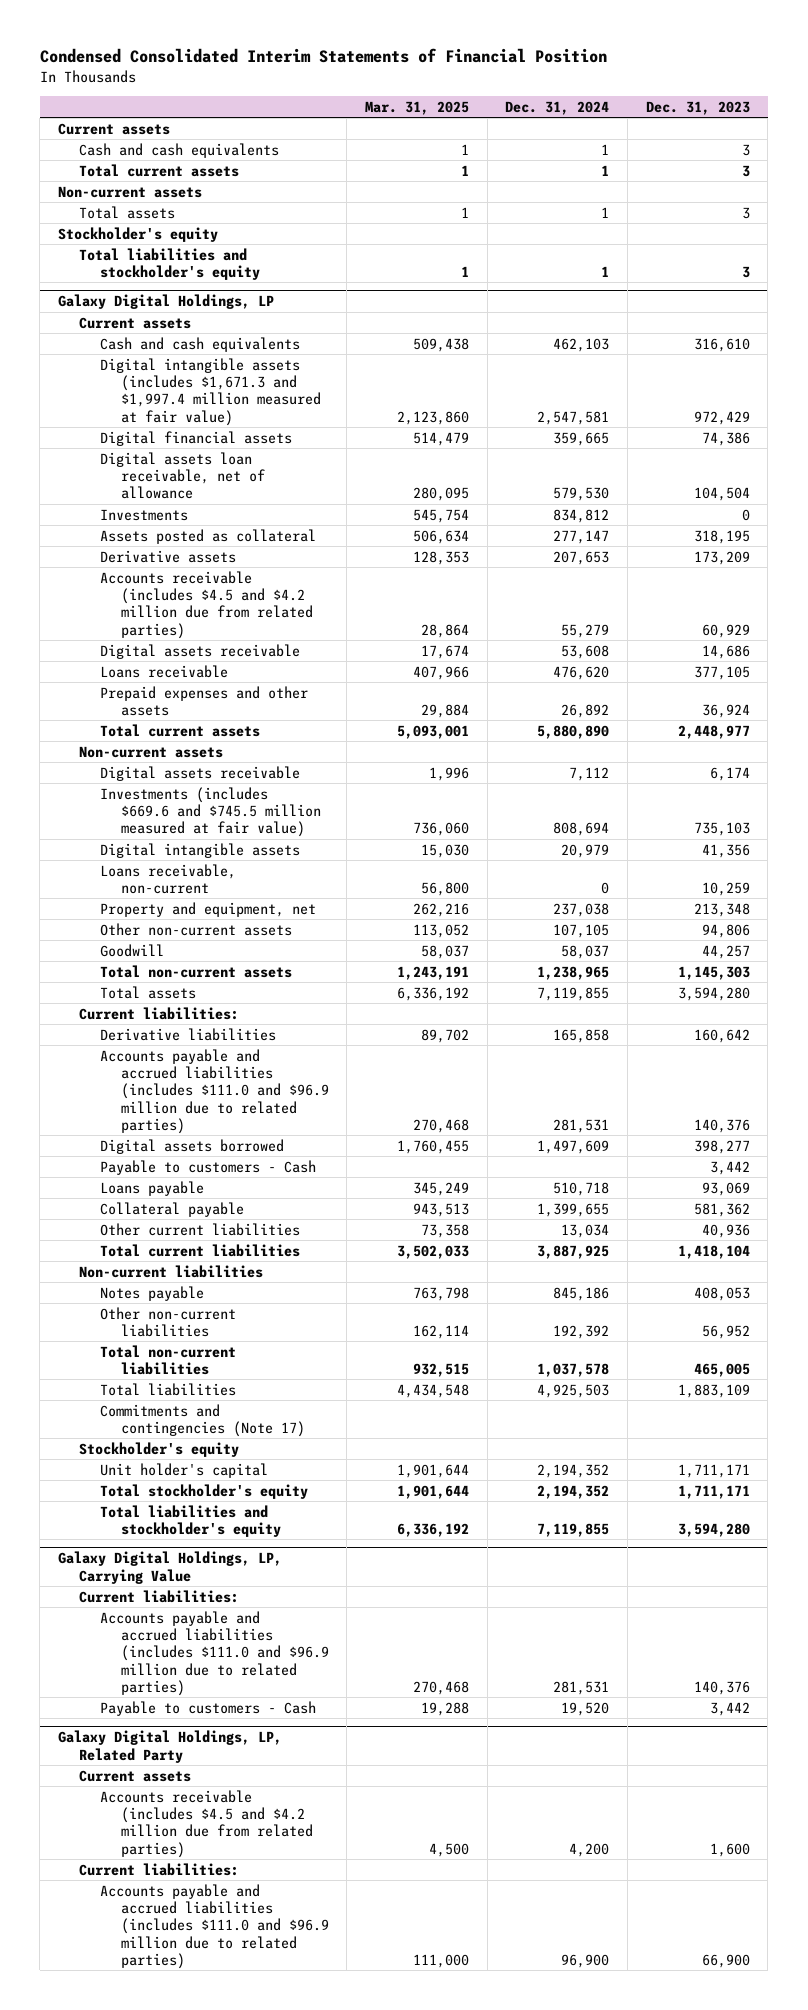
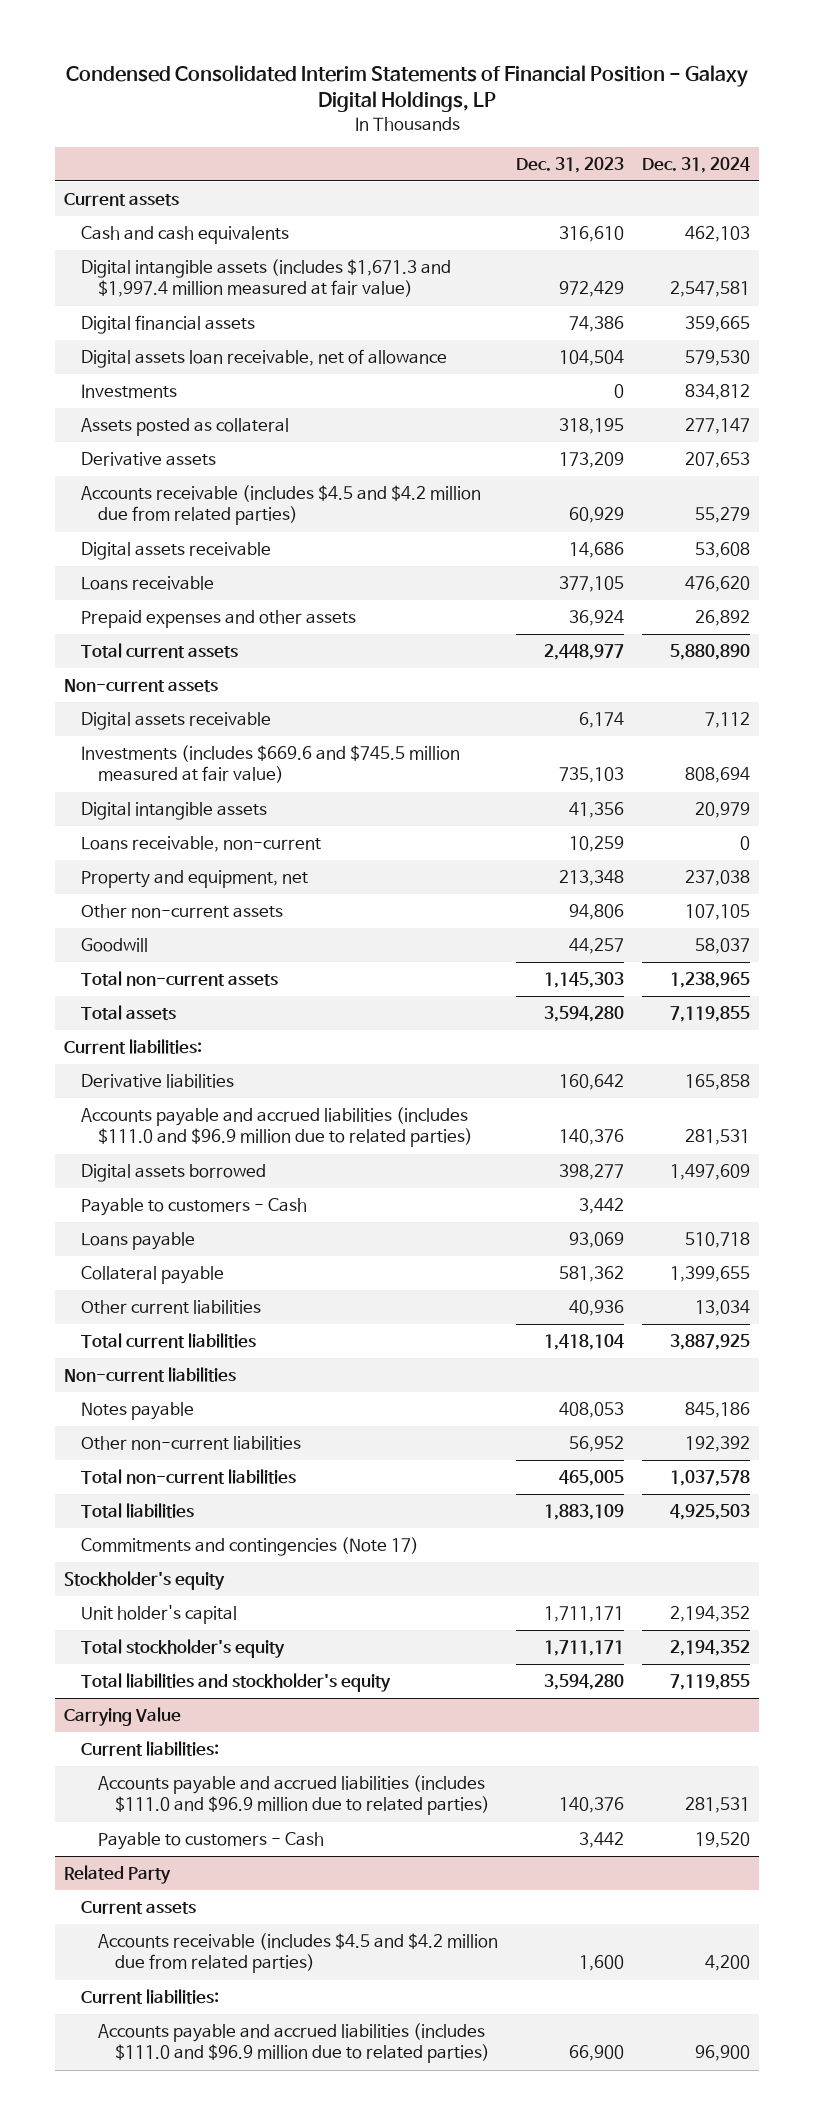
- Condensed Consolidated Interim Statements of Financial Position
+ Condensed Consolidated Interim Statements of Financial Position - Galaxy Digital Holdings, LP
- | Mar. 31, 2025 | Dec. 31, 2024 | Dec. 31, 2023
+ | Dec. 31, 2023 | Dec. 31, 2024
- Cash and cash equivalents | 1 | 1 | 3
- Total current assets | 1 | 1 | 3
- Non-current assets
- Total assets | 1 | 1 | 3
- Stockholder's equity
- Total liabilities and stockholder's equity | 1 | 1 | 3
- Galaxy Digital Holdings, LP
- Current assets
- Galaxy Digital Holdings, LP, Carrying Value
+ Carrying Value
- Galaxy Digital Holdings, LP, Related Party
+ Related Party

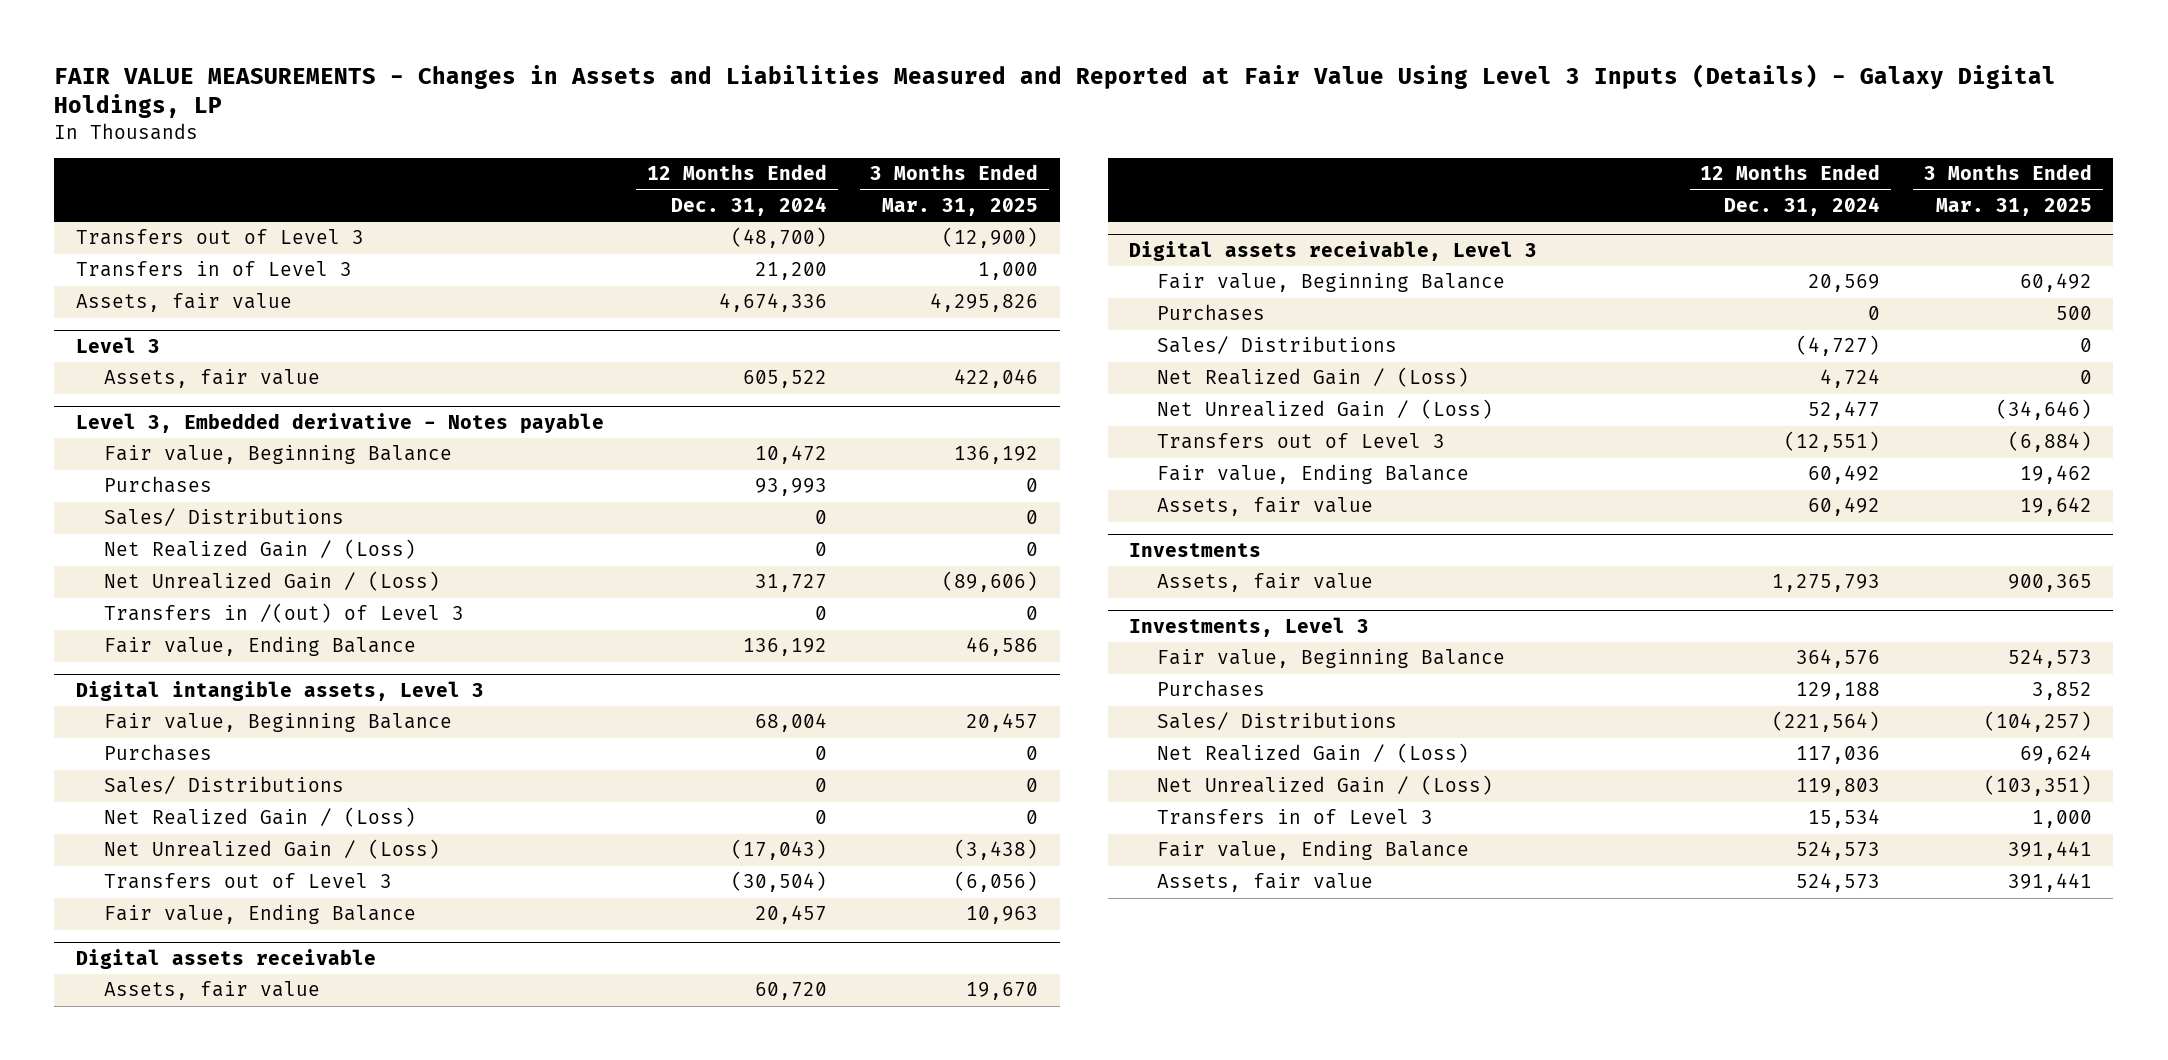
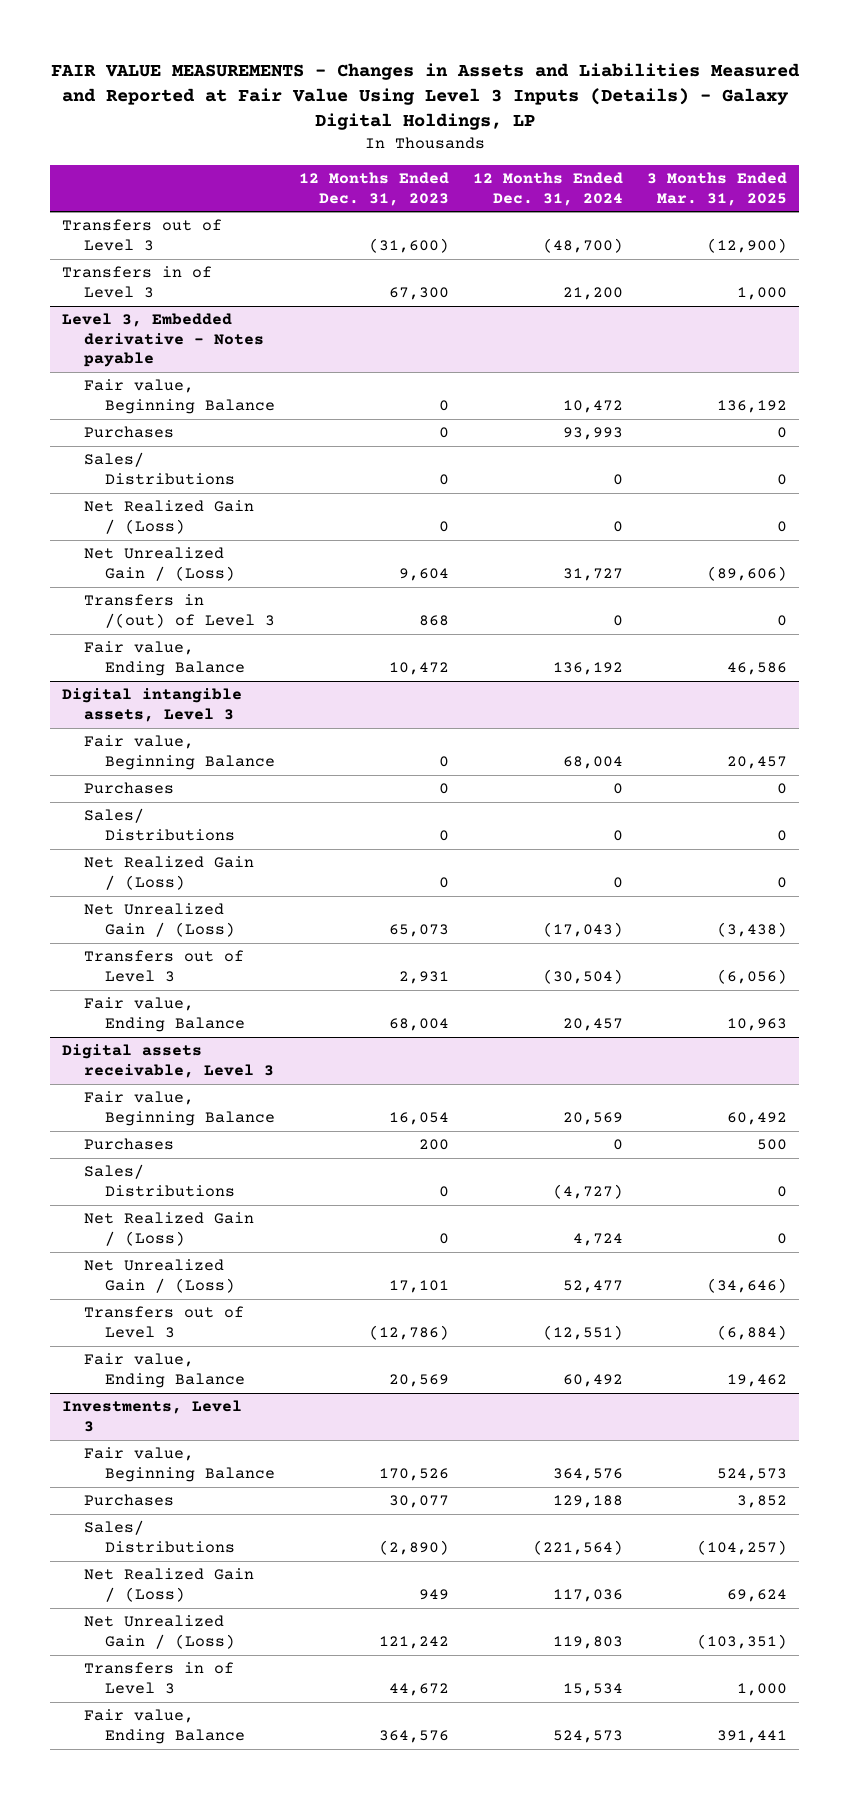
- | 12 Months Ended Dec. 31, 2024 | 3 Months Ended Mar. 31, 2025
+ | 12 Months Ended Dec. 31, 2023 | 12 Months Ended Dec. 31, 2024 | 3 Months Ended Mar. 31, 2025
- Assets, fair value | 4,674,336 | 4,295,826
- Level 3
- Assets, fair value | 605,522 | 422,046
- Digital assets receivable
- Assets, fair value | 60,720 | 19,670
@ Digital assets receivable, Level 3
- Assets, fair value | 60,492 | 19,642
- Investments
- Assets, fair value | 1,275,793 | 900,365
@ Investments, Level 3
- Assets, fair value | 524,573 | 391,441

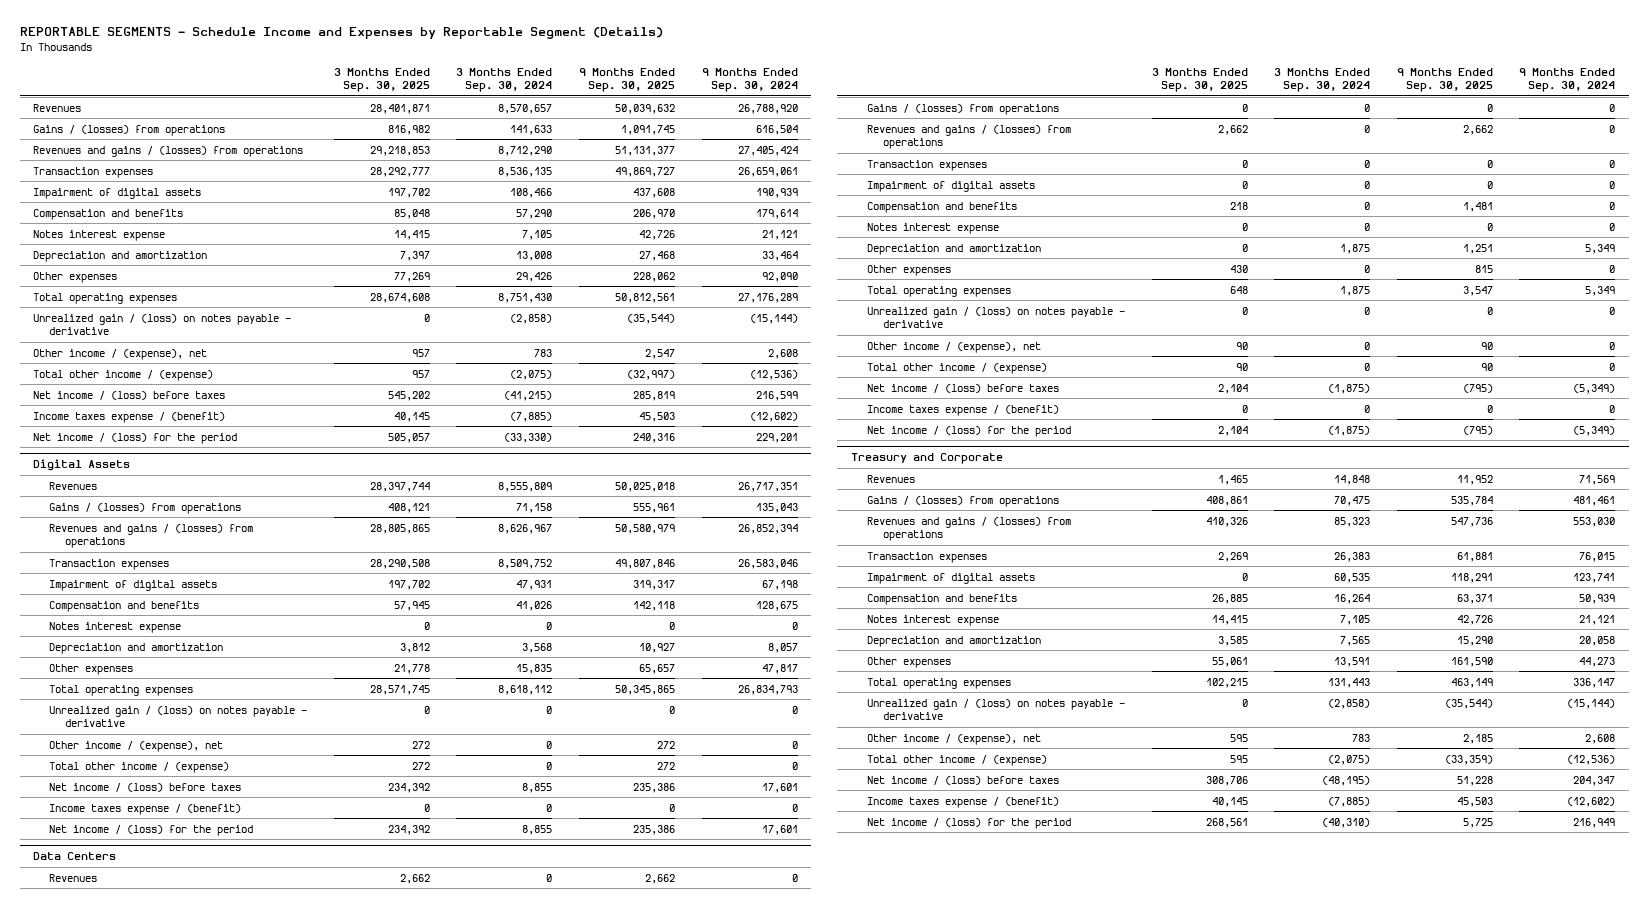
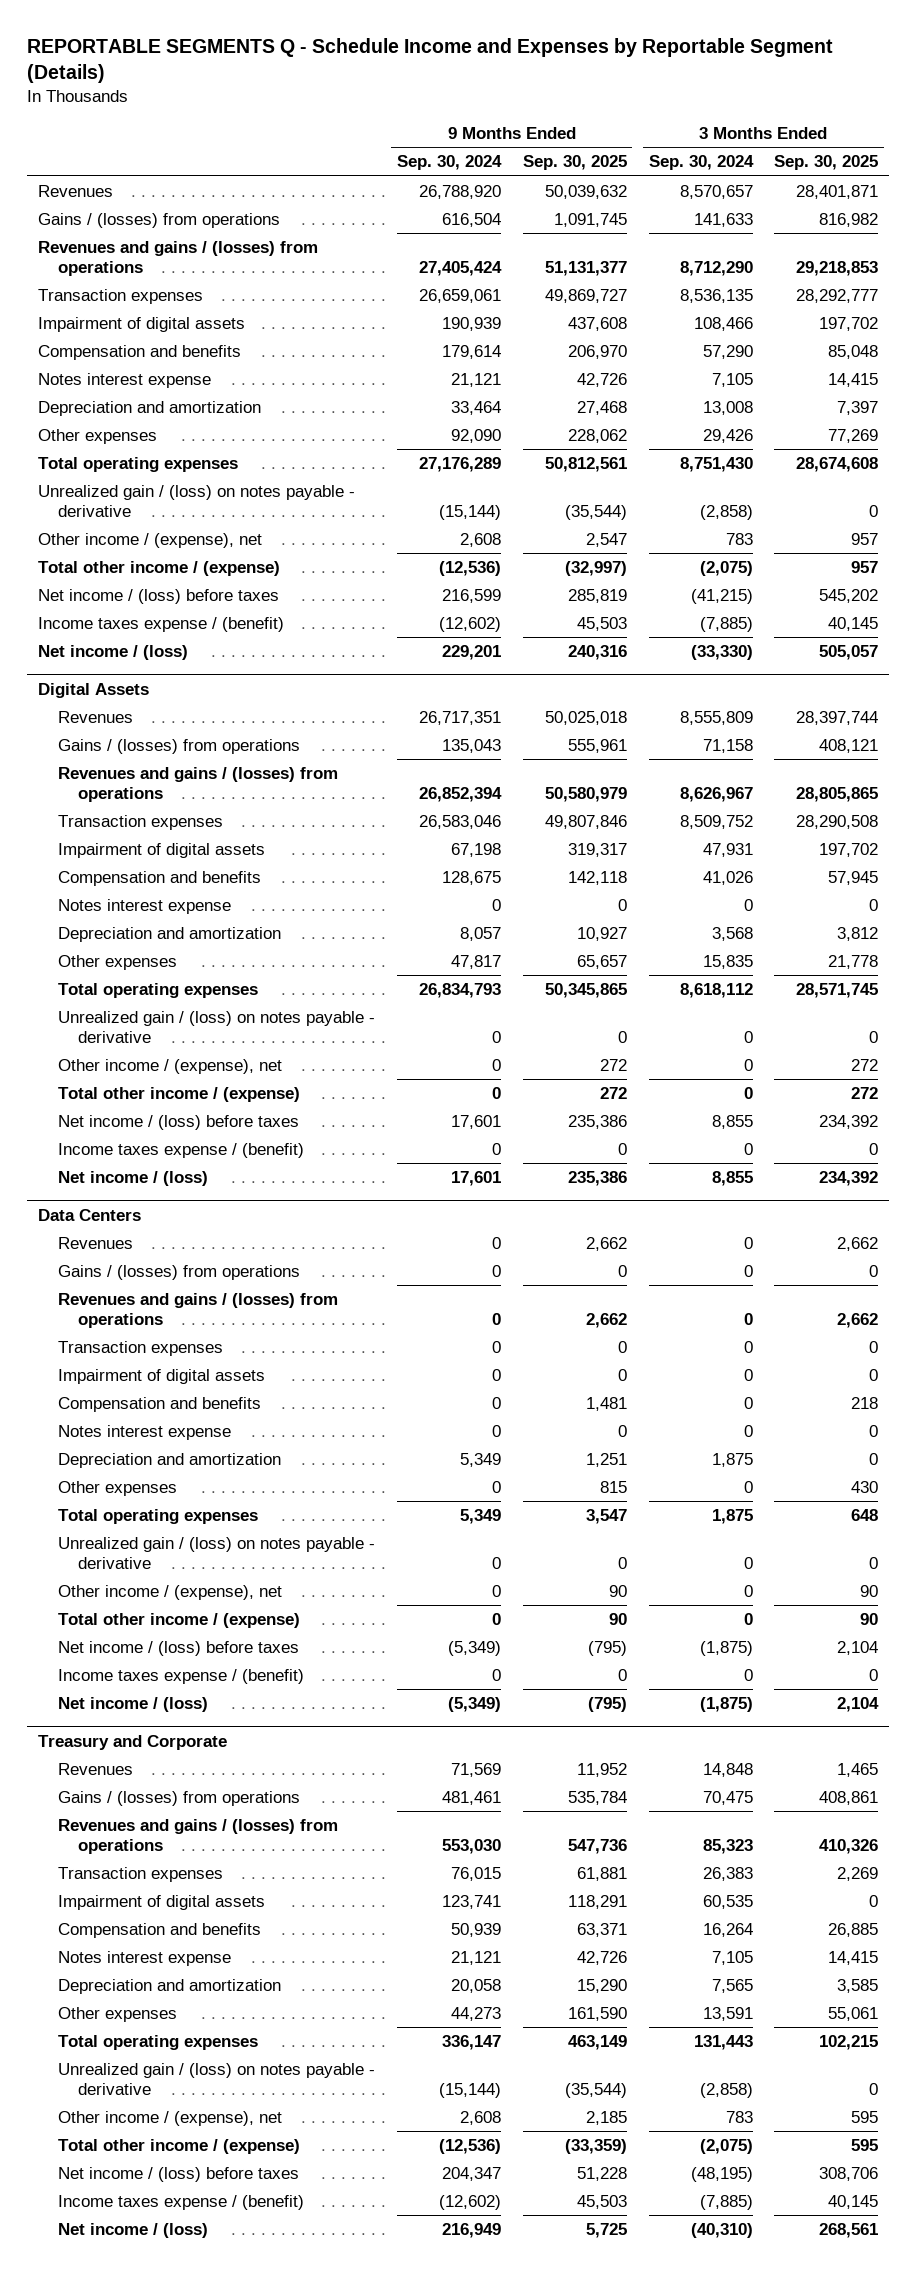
- REPORTABLE SEGMENTS - Schedule Income and Expenses by Reportable Segment (Details)
+ REPORTABLE SEGMENTS Q - Schedule Income and Expenses by Reportable Segment (Details)
- | 3 Months Ended Sep. 30, 2025 | 3 Months Ended Sep. 30, 2024 | 9 Months Ended Sep. 30, 2025 | 9 Months Ended Sep. 30, 2024
+ | 9 Months Ended Sep. 30, 2024 | 9 Months Ended Sep. 30, 2025 | 3 Months Ended Sep. 30, 2024 | 3 Months Ended Sep. 30, 2025
- Net income / (loss) for the period | 505,057 | (33,330) | 240,316 | 229,201
+ Net income / (loss) | 229,201 | 240,316 | (33,330) | 505,057
@ Digital Assets
- Net income / (loss) for the period | 234,392 | 8,855 | 235,386 | 17,601
+ Net income / (loss) | 17,601 | 235,386 | 8,855 | 234,392
@ Data Centers
- Net income / (loss) for the period | 2,104 | (1,875) | (795) | (5,349)
+ Net income / (loss) | (5,349) | (795) | (1,875) | 2,104
@ Treasury and Corporate
- Net income / (loss) for the period | 268,561 | (40,310) | 5,725 | 216,949
+ Net income / (loss) | 216,949 | 5,725 | (40,310) | 268,561

